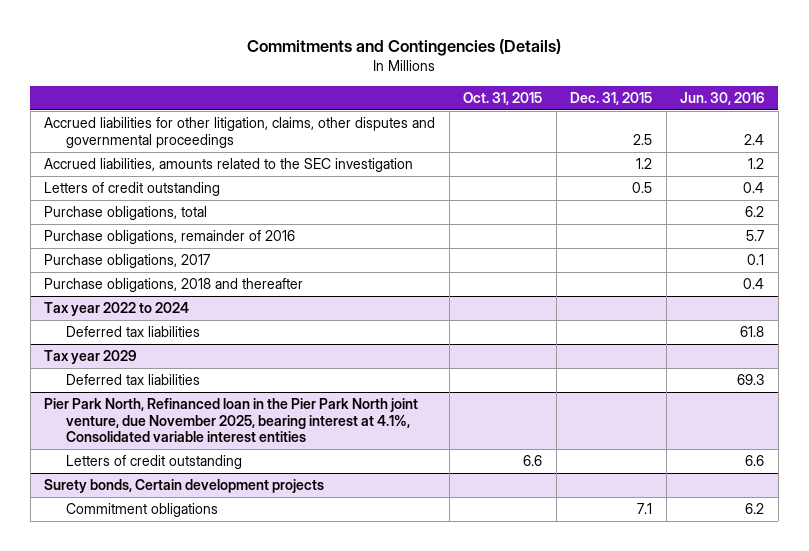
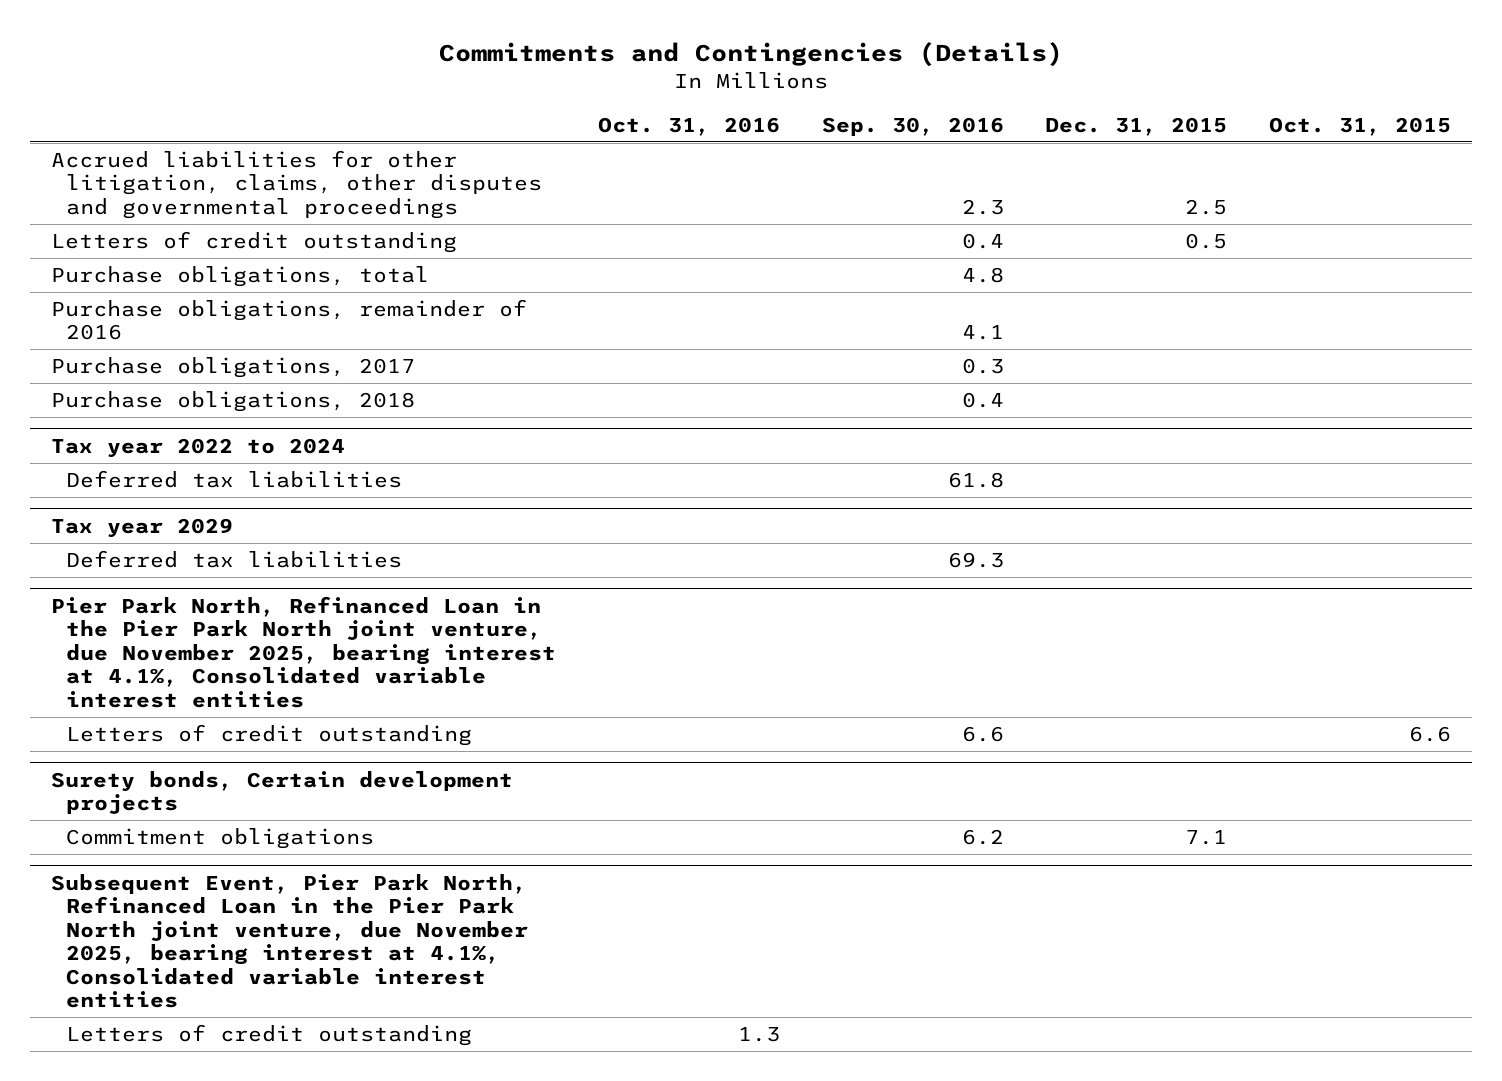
- | Oct. 31, 2015 | Dec. 31, 2015 | Jun. 30, 2016
+ | Oct. 31, 2016 | Sep. 30, 2016 | Dec. 31, 2015 | Oct. 31, 2015
- Accrued liabilities, amounts related to the SEC investigation | | 1.2 | 1.2
- Purchase obligations, 2018 and thereafter | | | 0.4
+ Purchase obligations, 2018 | | 0.4 | |
- Pier Park North, Refinanced loan in the Pier Park North joint venture, due November 2025, bearing interest at 4.1%, Consolidated variable interest entities
+ Pier Park North, Refinanced Loan in the Pier Park North joint venture, due November 2025, bearing interest at 4.1%, Consolidated variable interest entities
+ Subsequent Event, Pier Park North, Refinanced Loan in the Pier Park North joint venture, due November 2025, bearing interest at 4.1%, Consolidated variable interest entities
+ Letters of credit outstanding | 1.3 | | |

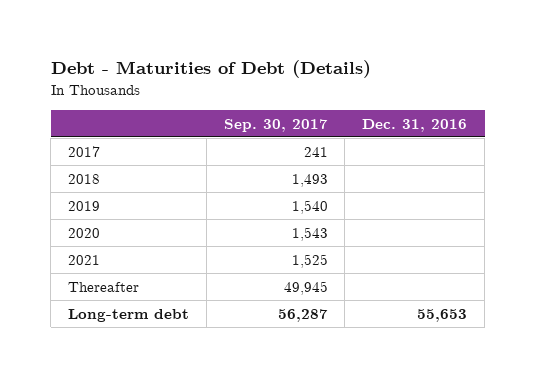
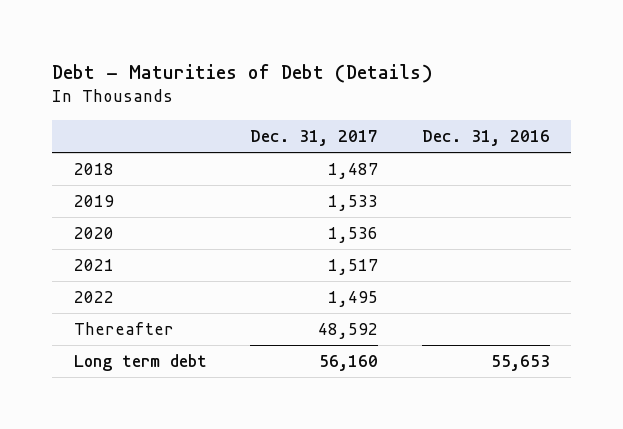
- | Sep. 30, 2017 | Dec. 31, 2016
+ | Dec. 31, 2017 | Dec. 31, 2016
- 2017 | 241 |
+ 2022 | 1,495 |
- Long-term debt | 56,287 | 55,653
+ Long term debt | 56,160 | 55,653

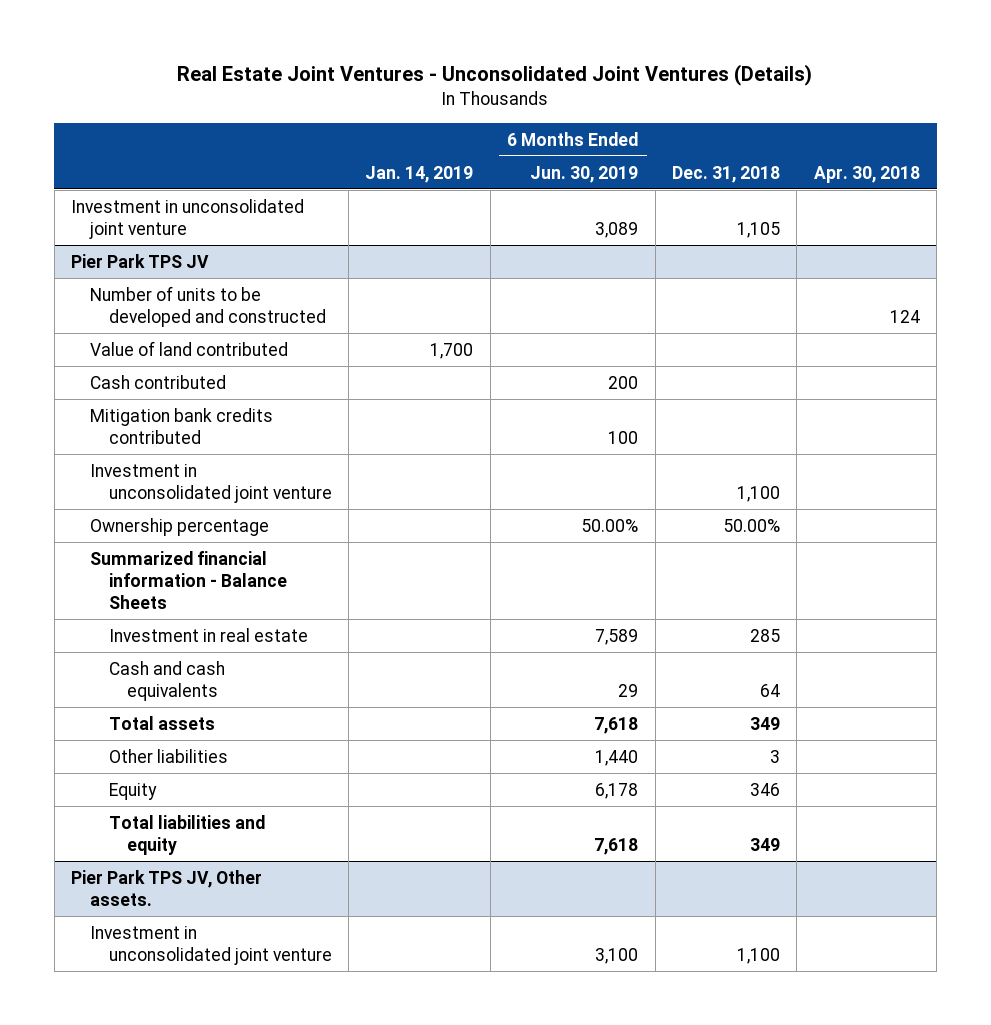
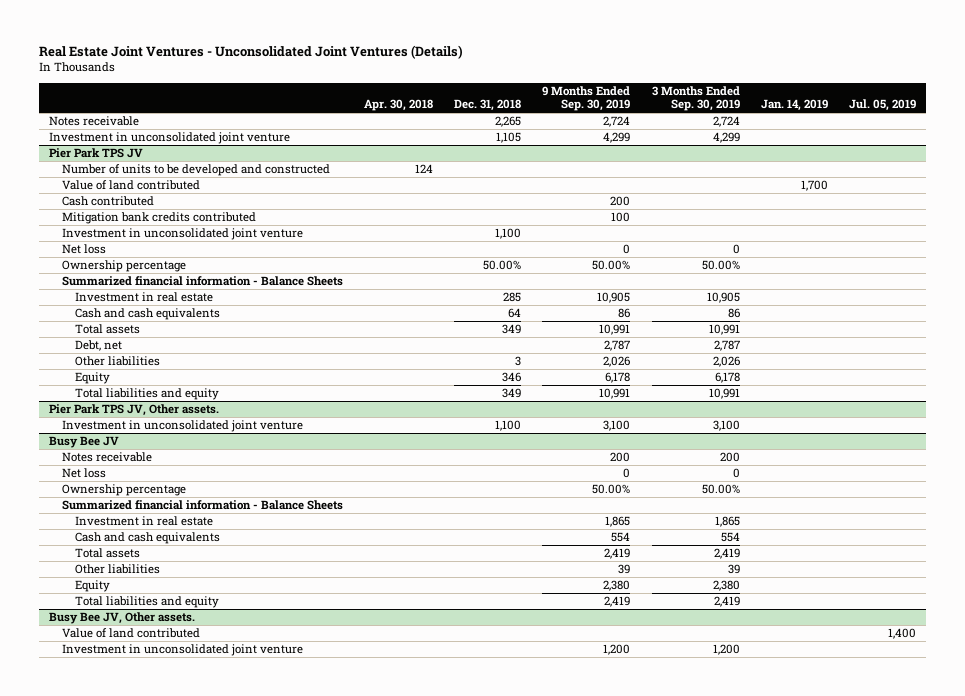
- | Jan. 14, 2019 | 6 Months Ended Jun. 30, 2019 | Dec. 31, 2018 | Apr. 30, 2018
+ | Apr. 30, 2018 | Dec. 31, 2018 | 9 Months Ended Sep. 30, 2019 | 3 Months Ended Sep. 30, 2019 | Jan. 14, 2019 | Jul. 05, 2019
+ Notes receivable | | 2,265 | 2,724 | 2,724 | |
@ Pier Park TPS JV
+ Net loss | | | 0 | 0 | |
+ Debt, net | | | 2,787 | 2,787 | |
+ Busy Bee JV
+ Notes receivable | | | 200 | 200 | |
+ Net loss | | | 0 | 0 | |
+ Ownership percentage | | | 50.00% | 50.00% | |
+ Summarized financial information - Balance Sheets
+ Investment in real estate | | | 1,865 | 1,865 | |
+ Cash and cash equivalents | | | 554 | 554 | |
+ Total assets | | | 2,419 | 2,419 | |
+ Other liabilities | | | 39 | 39 | |
+ Equity | | | 2,380 | 2,380 | |
+ Total liabilities and equity | | | 2,419 | 2,419 | |
+ Busy Bee JV, Other assets.
+ Value of land contributed | | | | | | 1,400
+ Investment in unconsolidated joint venture | | | 1,200 | 1,200 | |

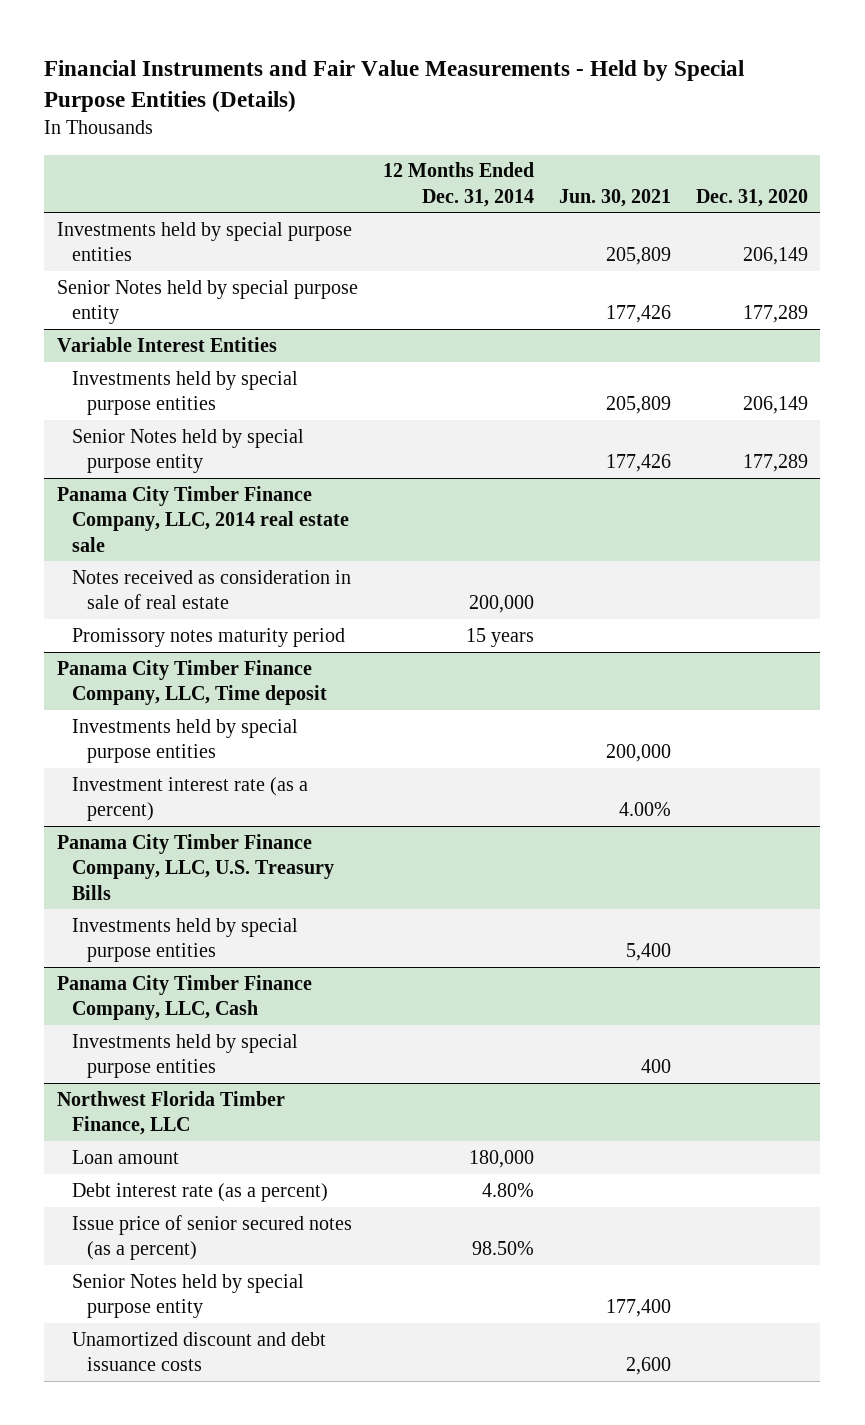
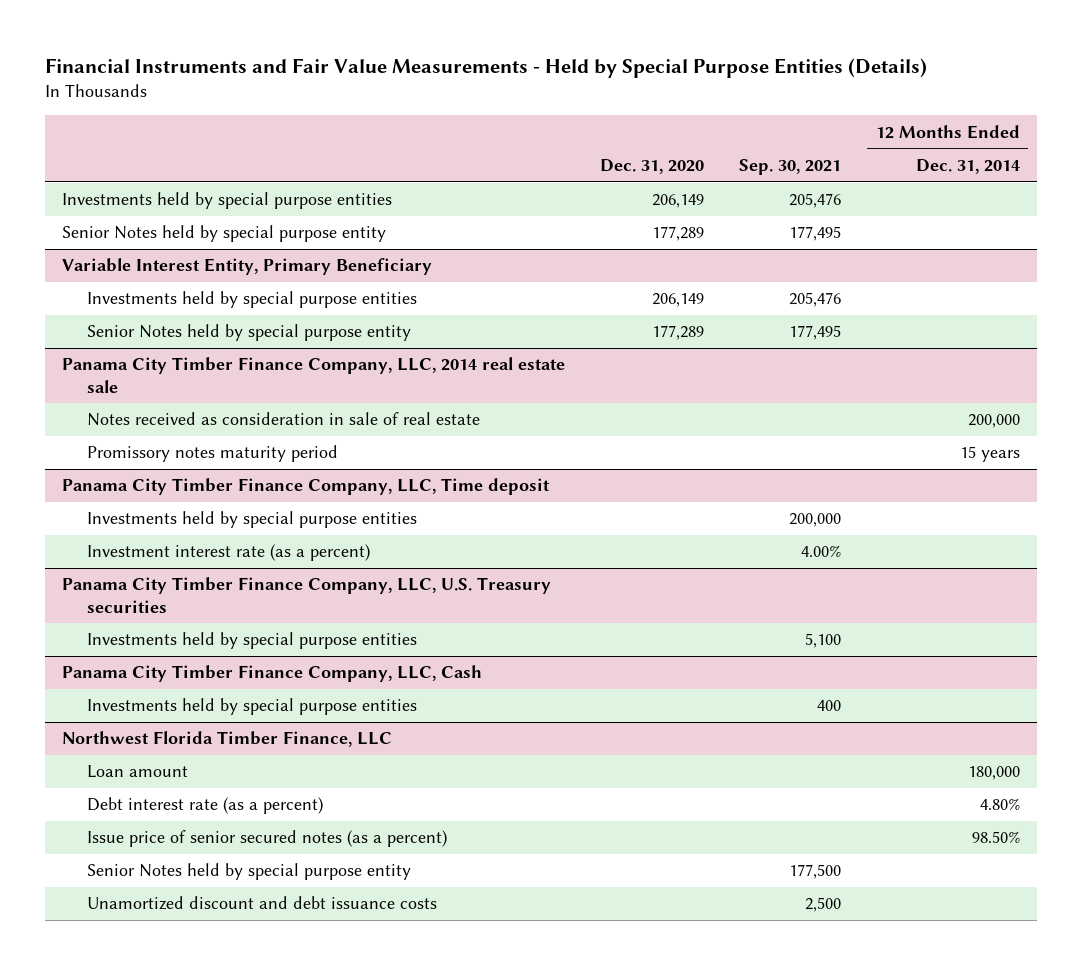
- | 12 Months Ended Dec. 31, 2014 | Jun. 30, 2021 | Dec. 31, 2020
+ | Dec. 31, 2020 | Sep. 30, 2021 | 12 Months Ended Dec. 31, 2014
- Variable Interest Entities
+ Variable Interest Entity, Primary Beneficiary
- Panama City Timber Finance Company, LLC, U.S. Treasury Bills
+ Panama City Timber Finance Company, LLC, U.S. Treasury securities

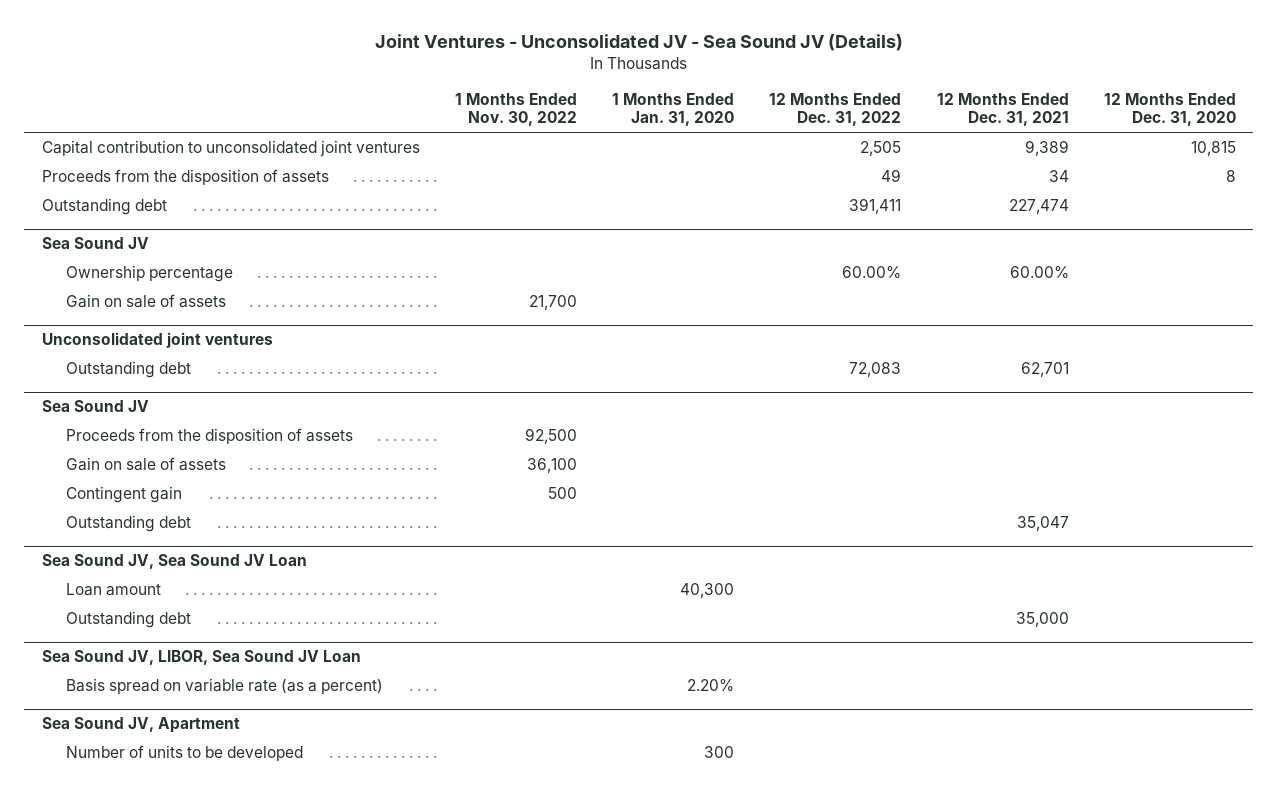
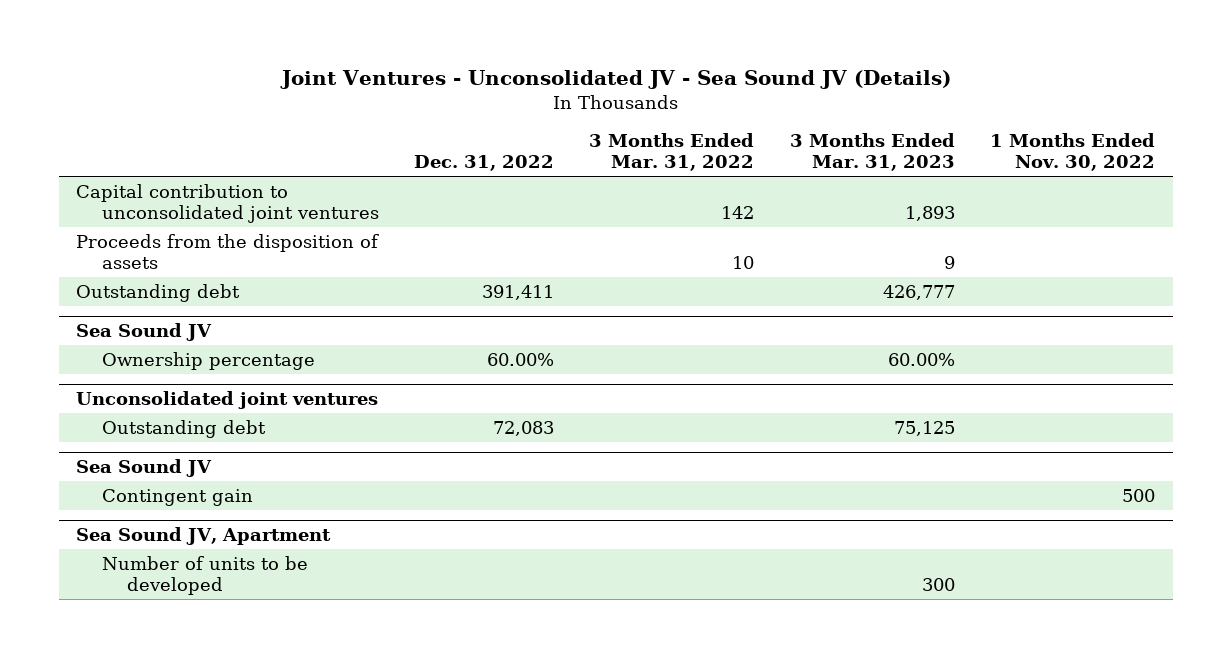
- | 1 Months Ended Nov. 30, 2022 | 1 Months Ended Jan. 31, 2020 | 12 Months Ended Dec. 31, 2022 | 12 Months Ended Dec. 31, 2021 | 12 Months Ended Dec. 31, 2020
+ | Dec. 31, 2022 | 3 Months Ended Mar. 31, 2022 | 3 Months Ended Mar. 31, 2023 | 1 Months Ended Nov. 30, 2022
@ Sea Sound JV
- Gain on sale of assets | 21,700 | | | |
- Proceeds from the disposition of assets | 92,500 | | | |
- Gain on sale of assets | 36,100 | | | |
- Outstanding debt | | | | 35,047 |
- Sea Sound JV, Sea Sound JV Loan
- Loan amount | | 40,300 | | |
- Outstanding debt | | | | 35,000 |
- Sea Sound JV, LIBOR, Sea Sound JV Loan
- Basis spread on variable rate (as a percent) | | 2.20% | | |

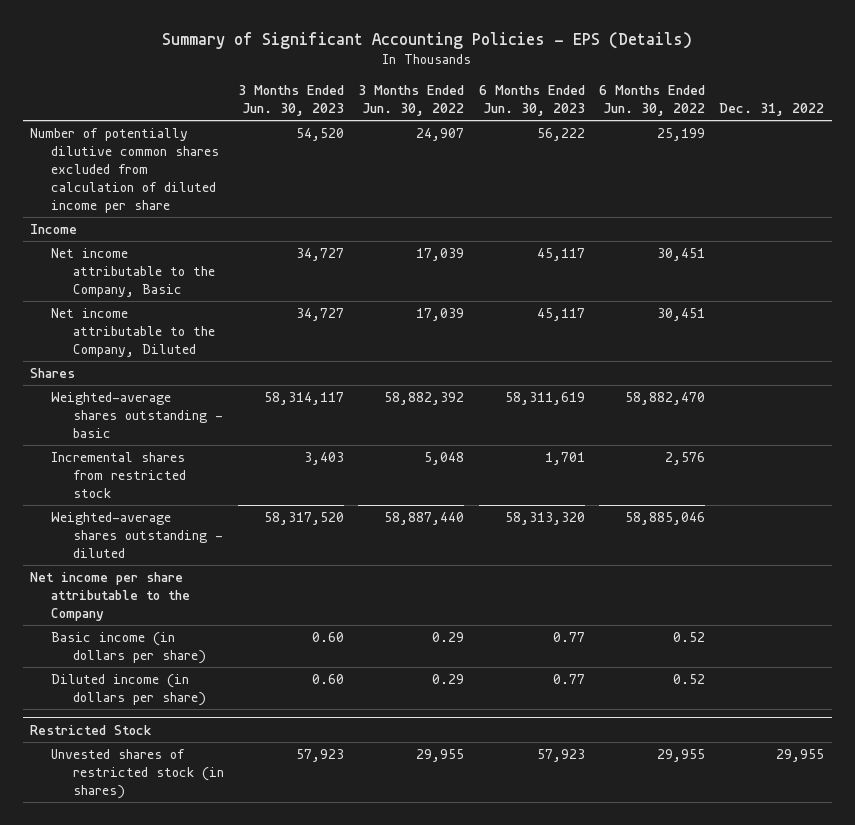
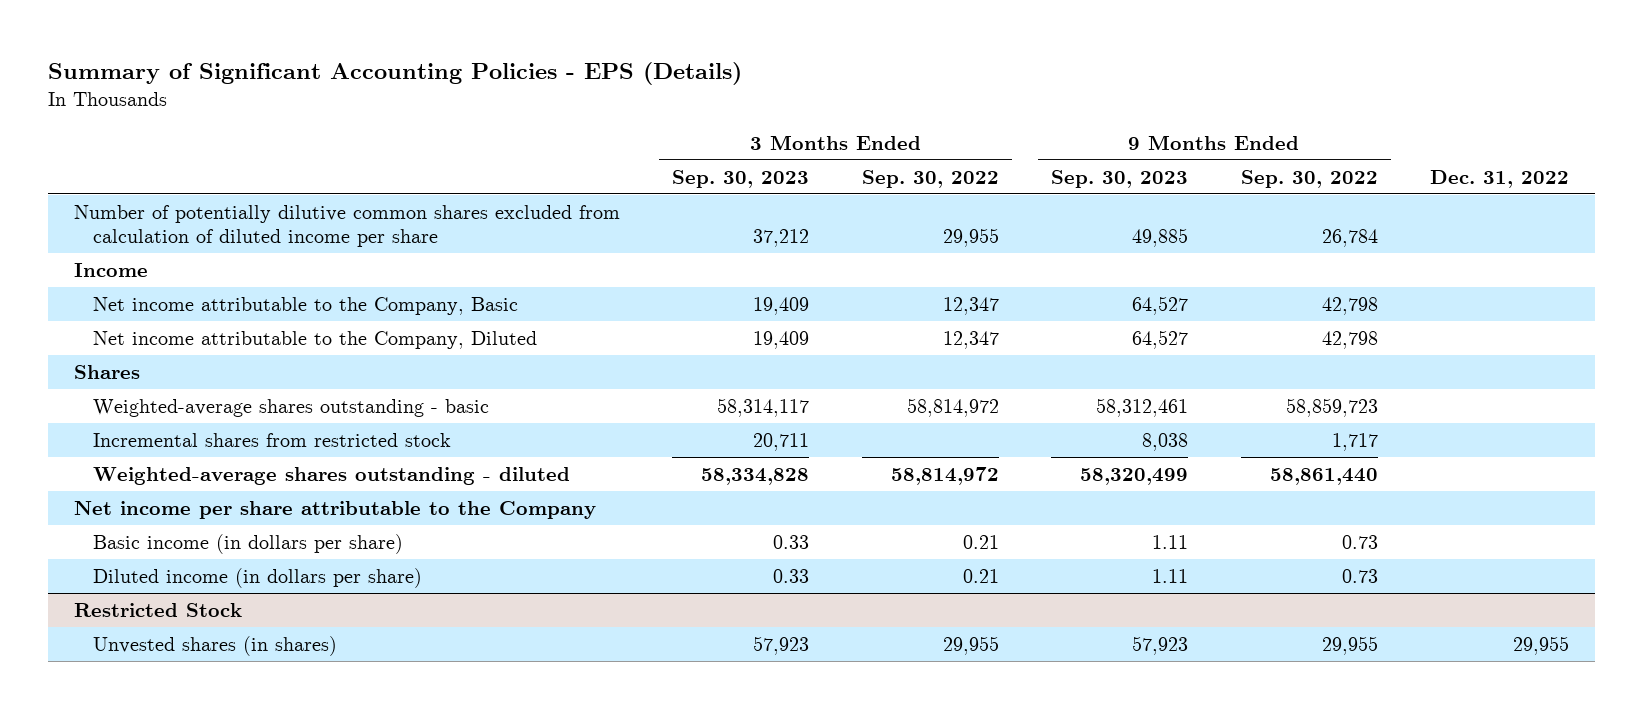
- | 3 Months Ended Jun. 30, 2023 | 3 Months Ended Jun. 30, 2022 | 6 Months Ended Jun. 30, 2023 | 6 Months Ended Jun. 30, 2022 | Dec. 31, 2022
+ | 3 Months Ended Sep. 30, 2023 | 3 Months Ended Sep. 30, 2022 | 9 Months Ended Sep. 30, 2023 | 9 Months Ended Sep. 30, 2022 | Dec. 31, 2022
@ Restricted Stock
- Unvested shares of restricted stock (in shares) | 57,923 | 29,955 | 57,923 | 29,955 | 29,955
+ Unvested shares (in shares) | 57,923 | 29,955 | 57,923 | 29,955 | 29,955

